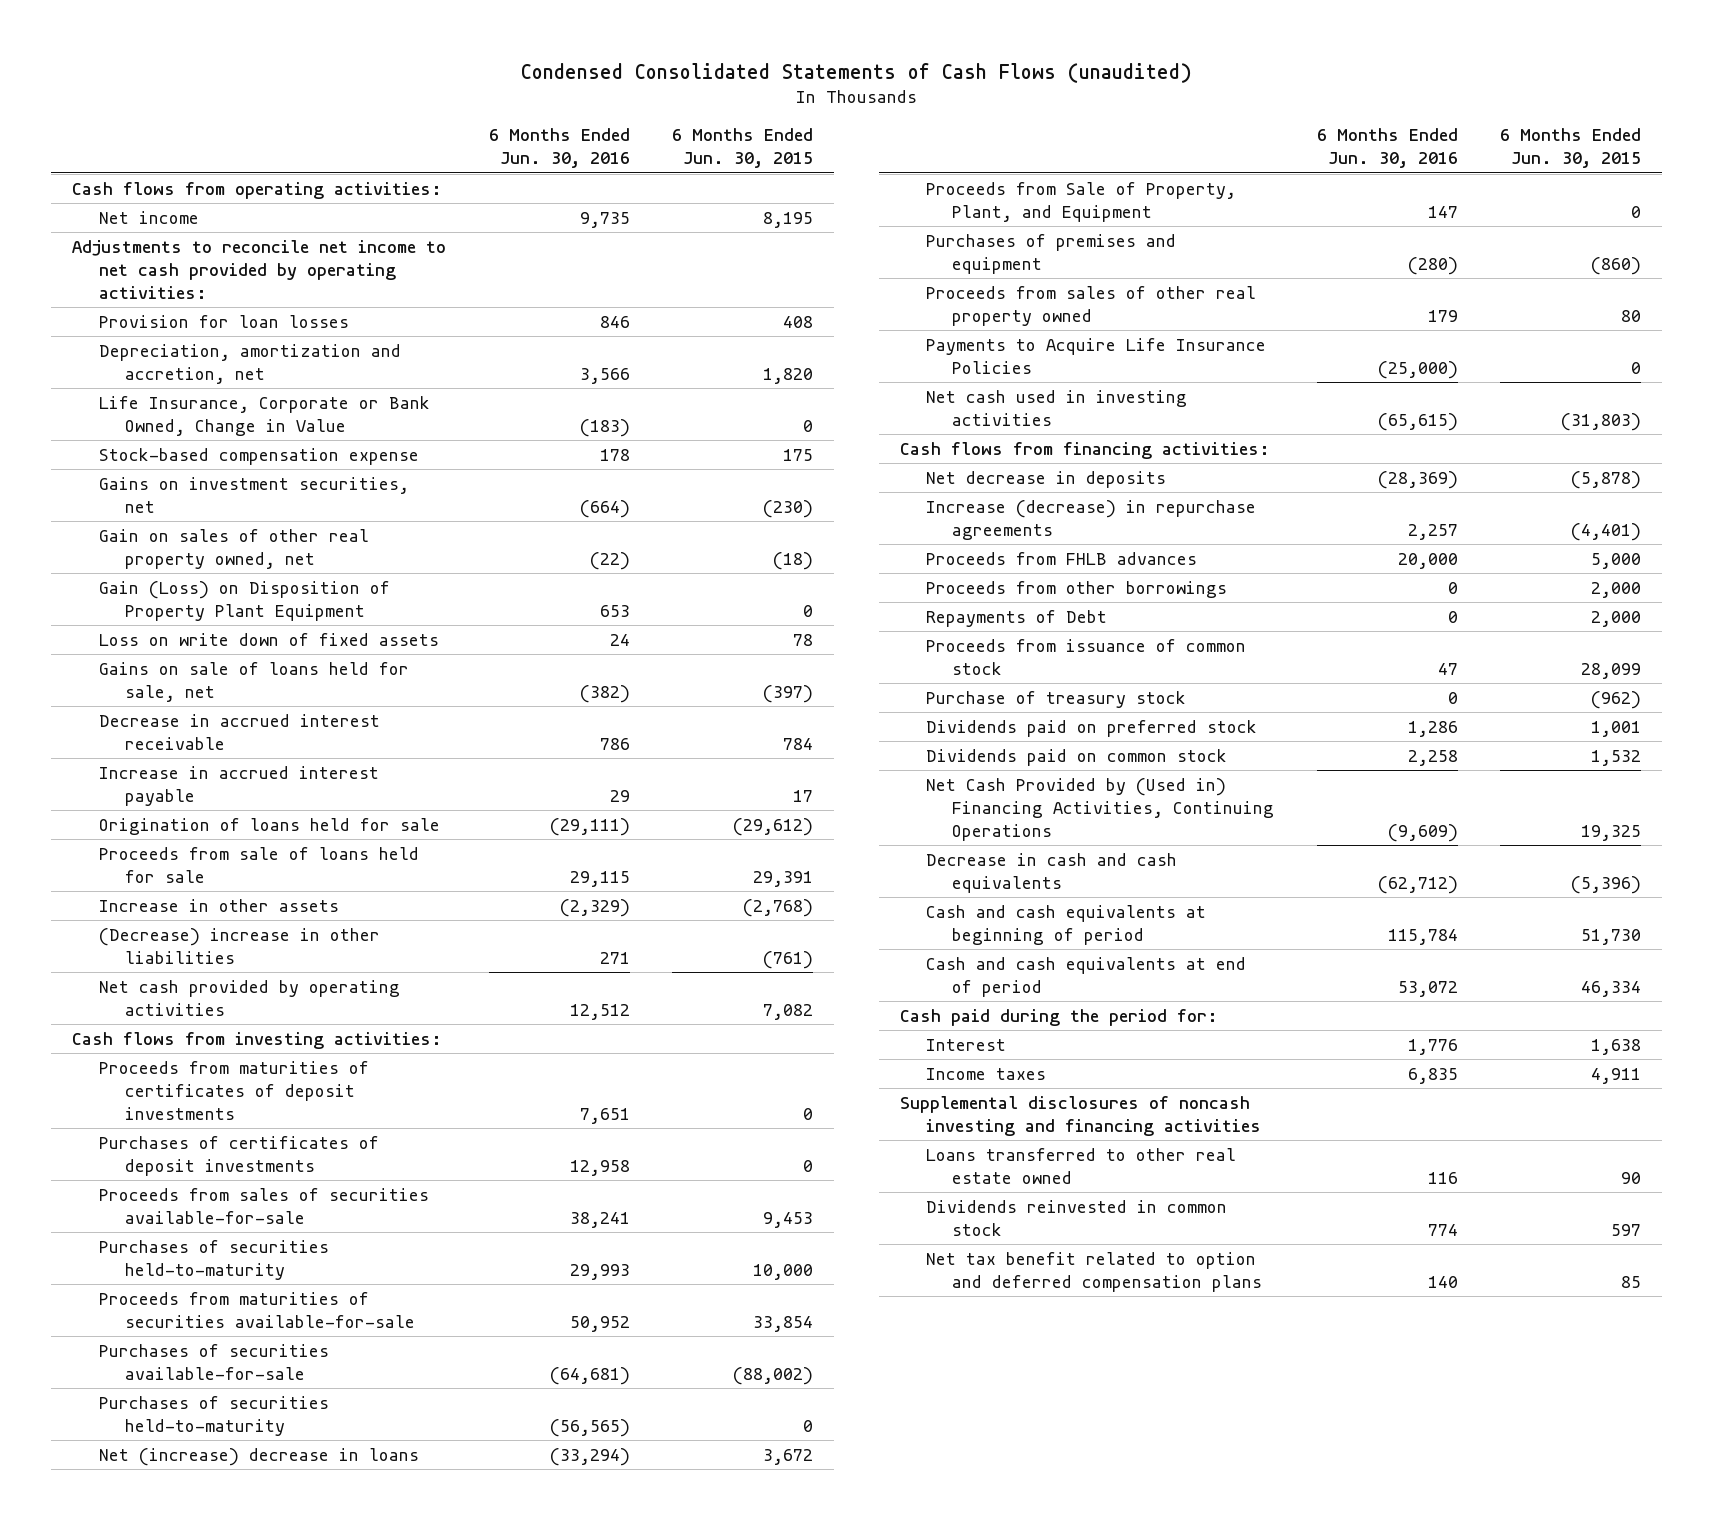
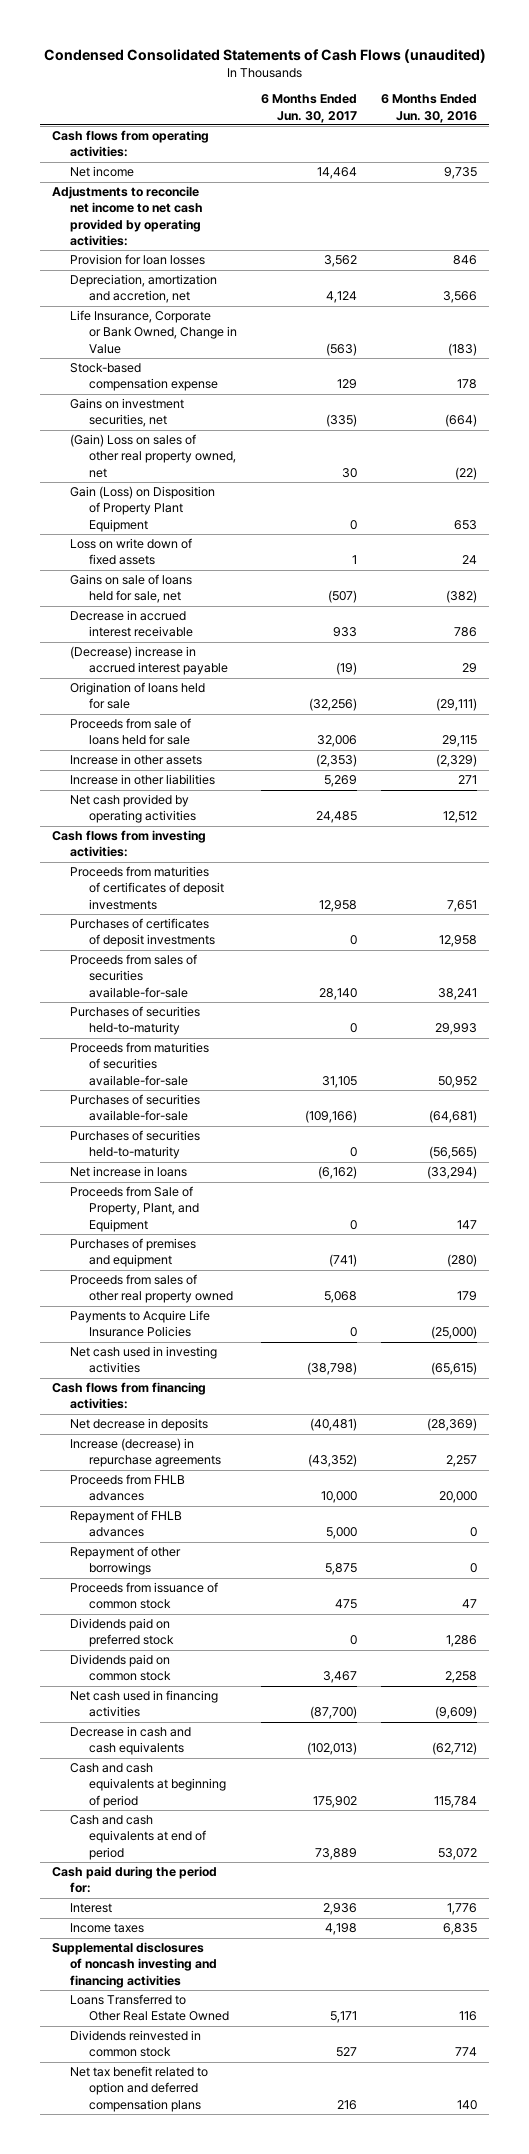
- | 6 Months Ended Jun. 30, 2016 | 6 Months Ended Jun. 30, 2015
+ | 6 Months Ended Jun. 30, 2017 | 6 Months Ended Jun. 30, 2016
- Gain on sales of other real property owned, net | (22) | (18)
+ (Gain) Loss on sales of other real property owned, net | 30 | (22)
- Increase in accrued interest payable | 29 | 17
+ (Decrease) increase in accrued interest payable | (19) | 29
- (Decrease) increase in other liabilities | 271 | (761)
+ Increase in other liabilities | 5,269 | 271
- Net (increase) decrease in loans | (33,294) | 3,672
+ Net increase in loans | (6,162) | (33,294)
- Proceeds from other borrowings | 0 | 2,000
- Repayments of Debt | 0 | 2,000
+ Repayment of FHLB advances | 5,000 | 0
+ Repayment of other borrowings | 5,875 | 0
- Purchase of treasury stock | 0 | (962)
- Net Cash Provided by (Used in) Financing Activities, Continuing Operations | (9,609) | 19,325
+ Net cash used in financing activities | (87,700) | (9,609)
- Loans transferred to other real estate owned | 116 | 90
+ Loans Transferred to Other Real Estate Owned | 5,171 | 116

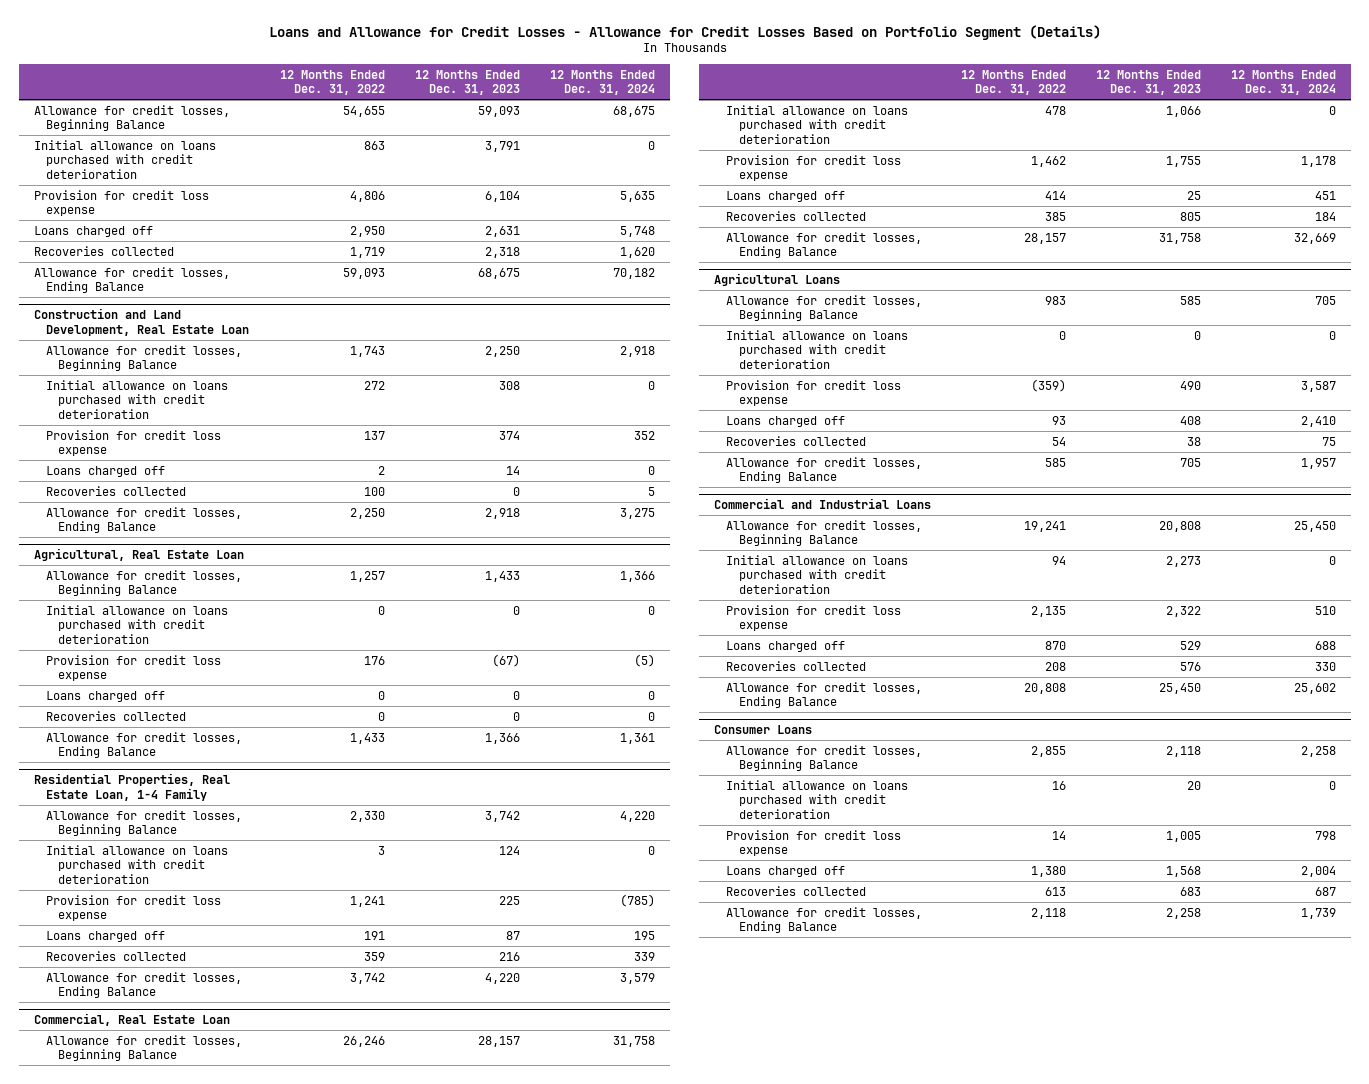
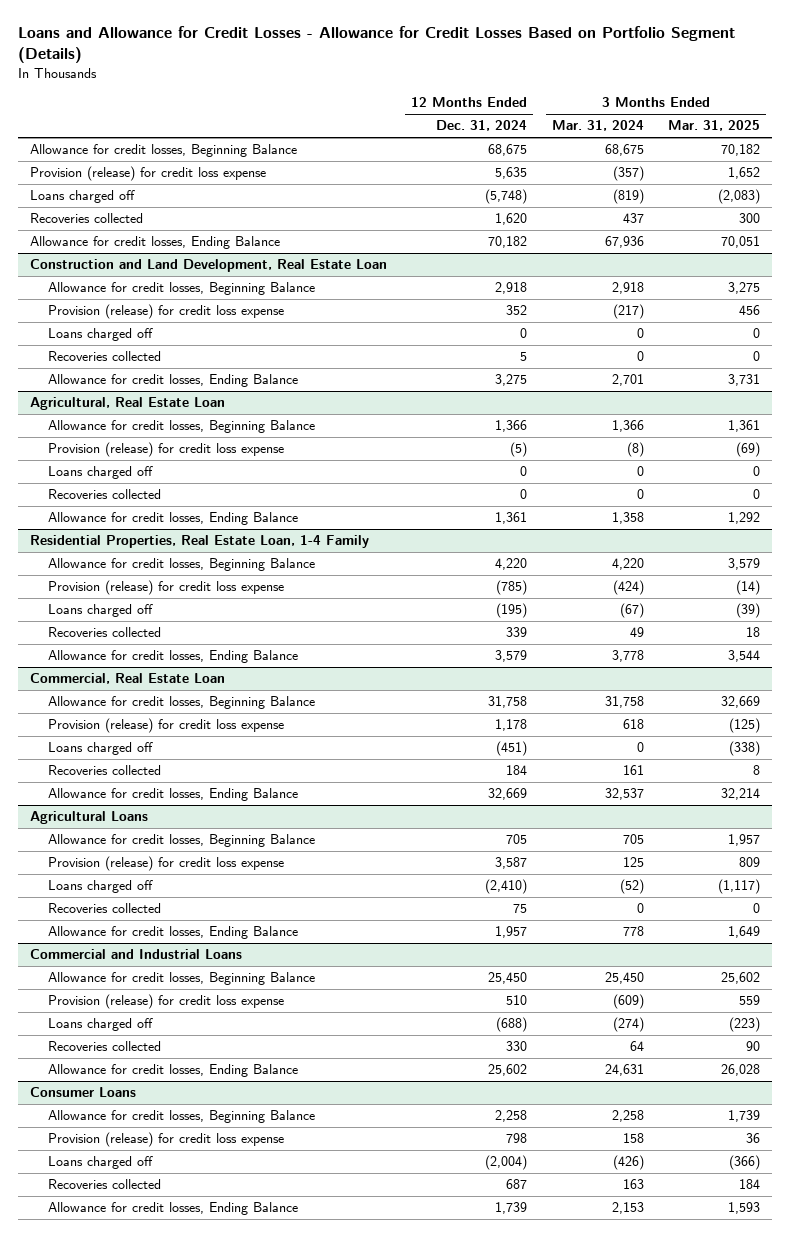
- | 12 Months Ended Dec. 31, 2022 | 12 Months Ended Dec. 31, 2023 | 12 Months Ended Dec. 31, 2024
+ | 12 Months Ended Dec. 31, 2024 | 3 Months Ended Mar. 31, 2024 | 3 Months Ended Mar. 31, 2025
- Initial allowance on loans purchased with credit deterioration | 863 | 3,791 | 0
- Provision for credit loss expense | 4,806 | 6,104 | 5,635
- Loans charged off | 2,950 | 2,631 | 5,748
+ Provision (release) for credit loss expense | 5,635 | (357) | 1,652
+ Loans charged off | (5,748) | (819) | (2,083)
@ Construction and Land Development, Real Estate Loan
- Initial allowance on loans purchased with credit deterioration | 272 | 308 | 0
- Provision for credit loss expense | 137 | 374 | 352
+ Provision (release) for credit loss expense | 352 | (217) | 456
@ Agricultural, Real Estate Loan
- Initial allowance on loans purchased with credit deterioration | 0 | 0 | 0
- Provision for credit loss expense | 176 | (67) | (5)
+ Provision (release) for credit loss expense | (5) | (8) | (69)
@ Residential Properties, Real Estate Loan, 1-4 Family
- Initial allowance on loans purchased with credit deterioration | 3 | 124 | 0
- Provision for credit loss expense | 1,241 | 225 | (785)
- Loans charged off | 191 | 87 | 195
+ Provision (release) for credit loss expense | (785) | (424) | (14)
+ Loans charged off | (195) | (67) | (39)
@ Commercial, Real Estate Loan
- Initial allowance on loans purchased with credit deterioration | 478 | 1,066 | 0
- Provision for credit loss expense | 1,462 | 1,755 | 1,178
- Loans charged off | 414 | 25 | 451
+ Provision (release) for credit loss expense | 1,178 | 618 | (125)
+ Loans charged off | (451) | 0 | (338)
@ Agricultural Loans
- Initial allowance on loans purchased with credit deterioration | 0 | 0 | 0
- Provision for credit loss expense | (359) | 490 | 3,587
- Loans charged off | 93 | 408 | 2,410
+ Provision (release) for credit loss expense | 3,587 | 125 | 809
+ Loans charged off | (2,410) | (52) | (1,117)
@ Commercial and Industrial Loans
- Initial allowance on loans purchased with credit deterioration | 94 | 2,273 | 0
- Provision for credit loss expense | 2,135 | 2,322 | 510
- Loans charged off | 870 | 529 | 688
+ Provision (release) for credit loss expense | 510 | (609) | 559
+ Loans charged off | (688) | (274) | (223)
@ Consumer Loans
- Initial allowance on loans purchased with credit deterioration | 16 | 20 | 0
- Provision for credit loss expense | 14 | 1,005 | 798
- Loans charged off | 1,380 | 1,568 | 2,004
+ Provision (release) for credit loss expense | 798 | 158 | 36
+ Loans charged off | (2,004) | (426) | (366)

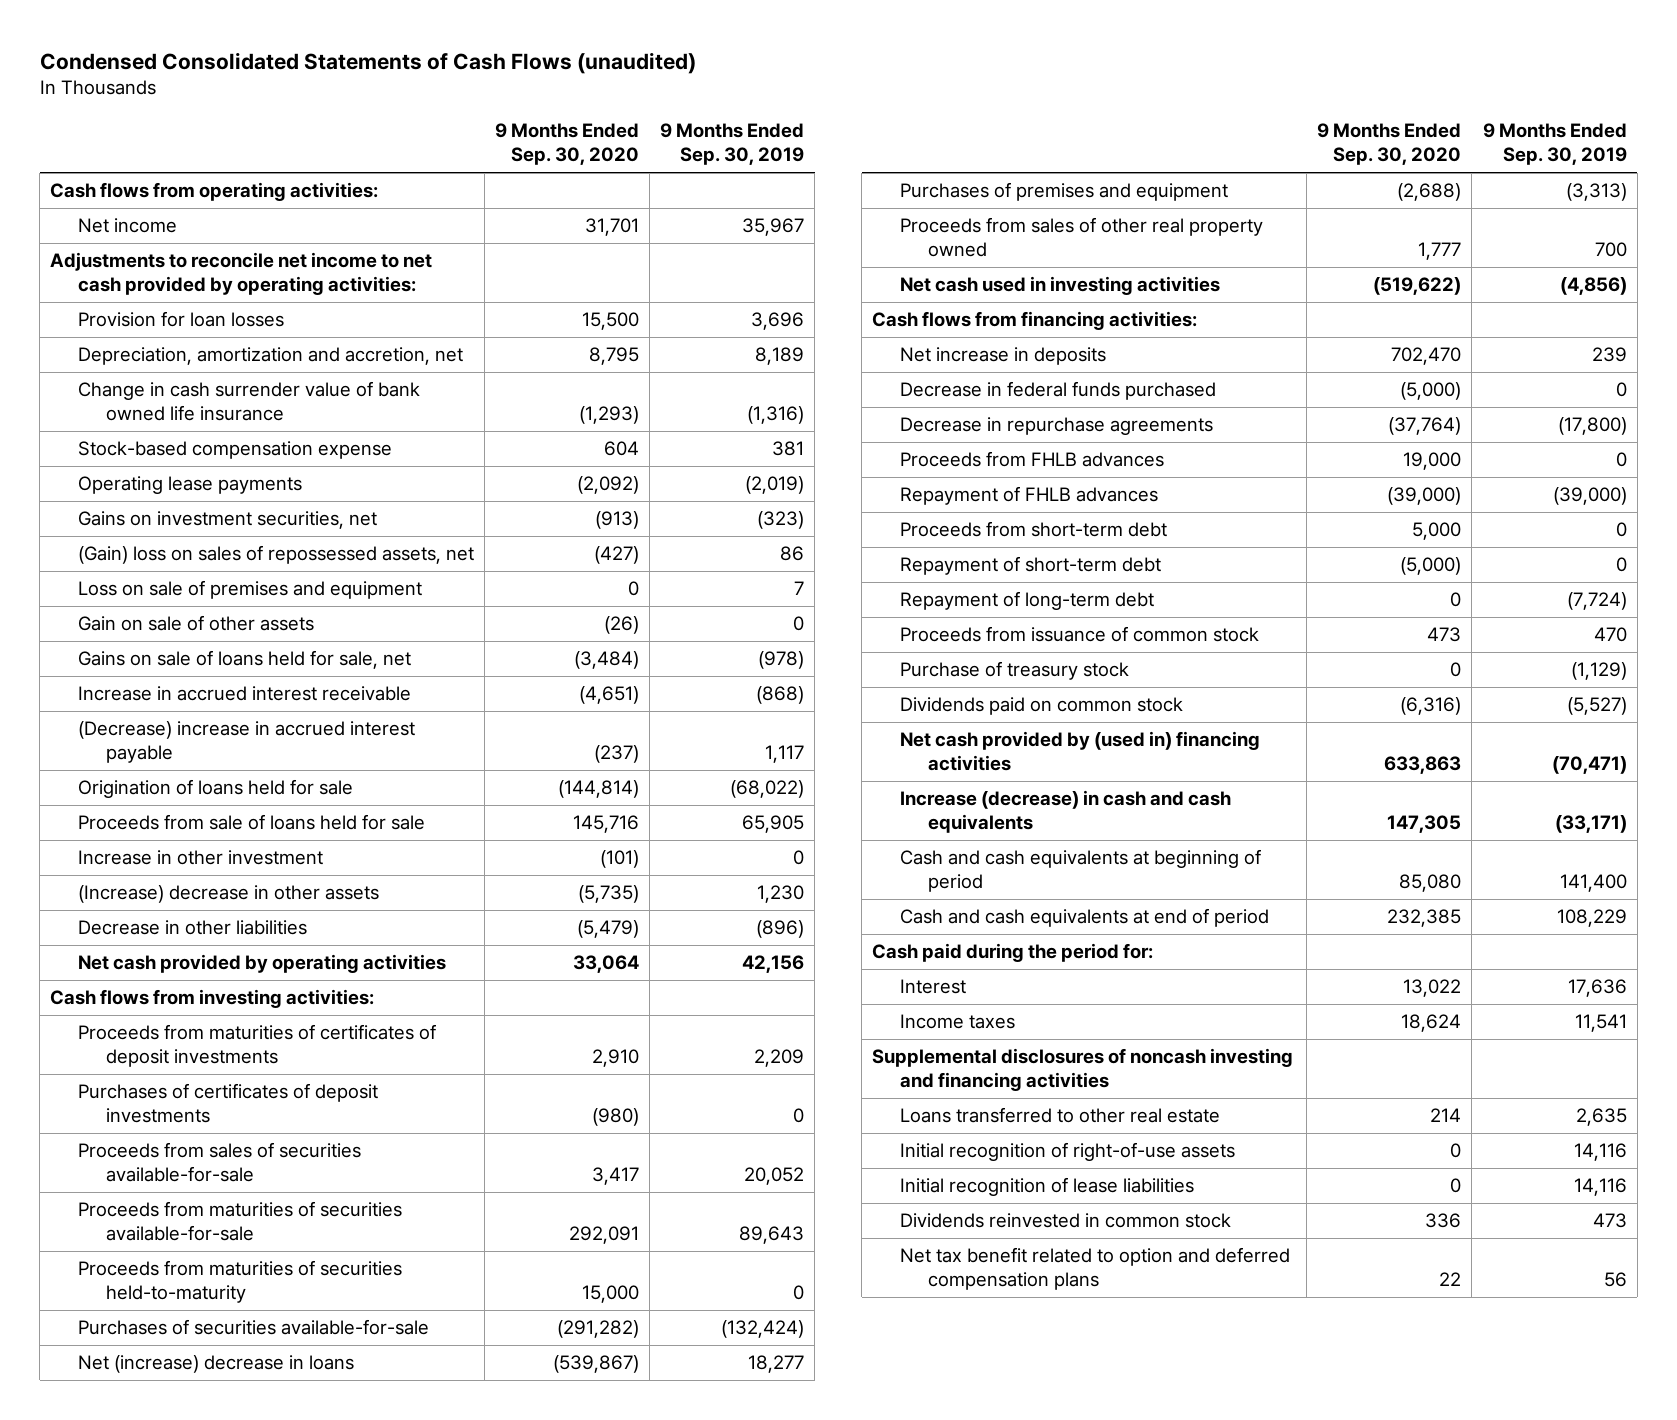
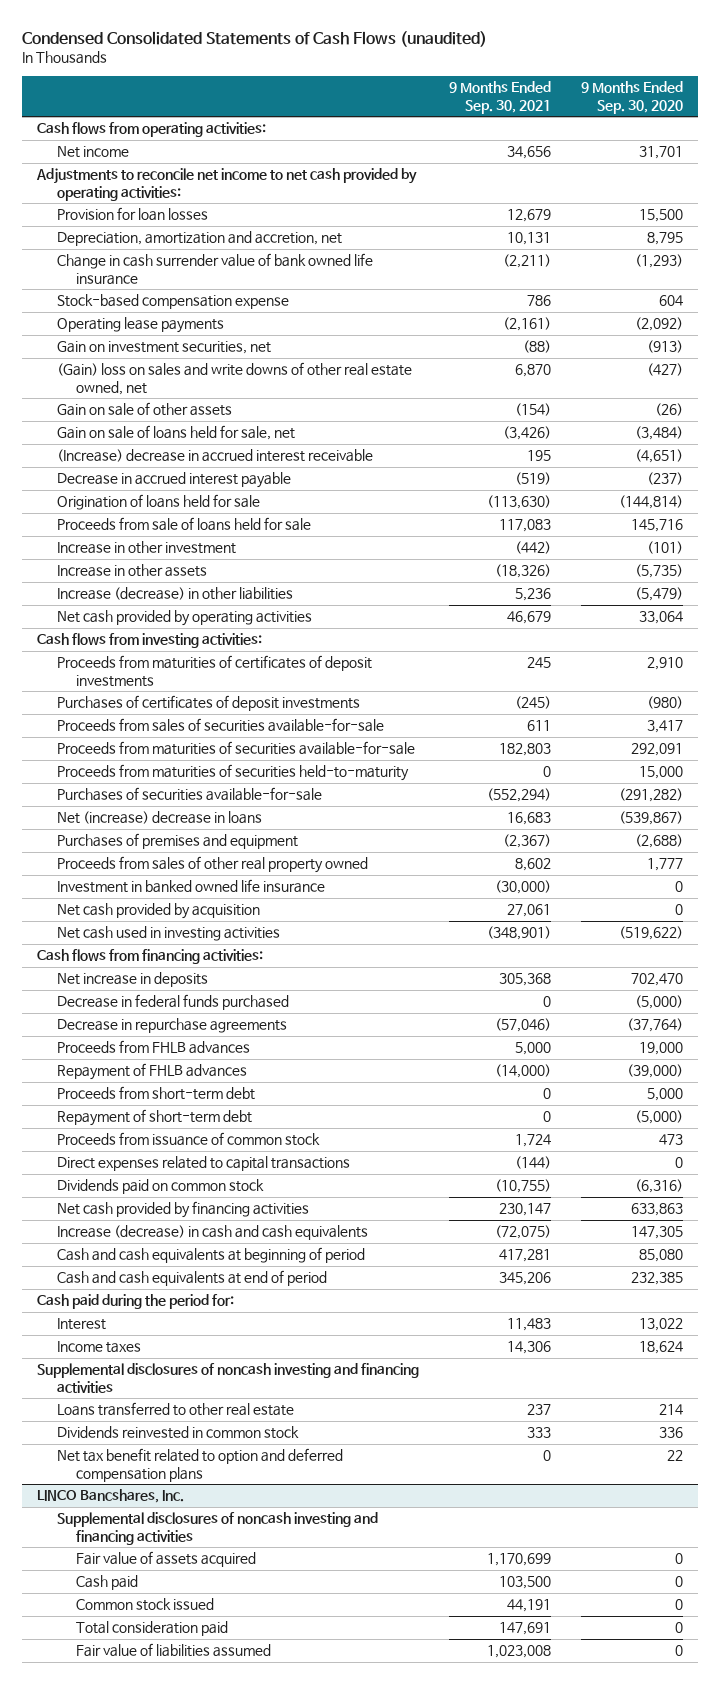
- | 9 Months Ended Sep. 30, 2020 | 9 Months Ended Sep. 30, 2019
+ | 9 Months Ended Sep. 30, 2021 | 9 Months Ended Sep. 30, 2020
- Gains on investment securities, net | (913) | (323)
- (Gain) loss on sales of repossessed assets, net | (427) | 86
- Loss on sale of premises and equipment | 0 | 7
+ Gain on investment securities, net | (88) | (913)
+ (Gain) loss on sales and write downs of other real estate owned, net | 6,870 | (427)
- Gains on sale of loans held for sale, net | (3,484) | (978)
- Increase in accrued interest receivable | (4,651) | (868)
- (Decrease) increase in accrued interest payable | (237) | 1,117
+ Gain on sale of loans held for sale, net | (3,426) | (3,484)
+ (Increase) decrease in accrued interest receivable | 195 | (4,651)
+ Decrease in accrued interest payable | (519) | (237)
- (Increase) decrease in other assets | (5,735) | 1,230
- Decrease in other liabilities | (5,479) | (896)
+ Increase in other assets | (18,326) | (5,735)
+ Increase (decrease) in other liabilities | 5,236 | (5,479)
+ Investment in banked owned life insurance | (30,000) | 0
+ Net cash provided by acquisition | 27,061 | 0
- Repayment of long-term debt | 0 | (7,724)
- Purchase of treasury stock | 0 | (1,129)
+ Direct expenses related to capital transactions | (144) | 0
- Net cash provided by (used in) financing activities | 633,863 | (70,471)
+ Net cash provided by financing activities | 230,147 | 633,863
- Initial recognition of right-of-use assets | 0 | 14,116
- Initial recognition of lease liabilities | 0 | 14,116
+ LINCO Bancshares, Inc.
+ Supplemental disclosures of noncash investing and financing activities
+ Fair value of assets acquired | 1,170,699 | 0
+ Cash paid | 103,500 | 0
+ Common stock issued | 44,191 | 0
+ Total consideration paid | 147,691 | 0
+ Fair value of liabilities assumed | 1,023,008 | 0

